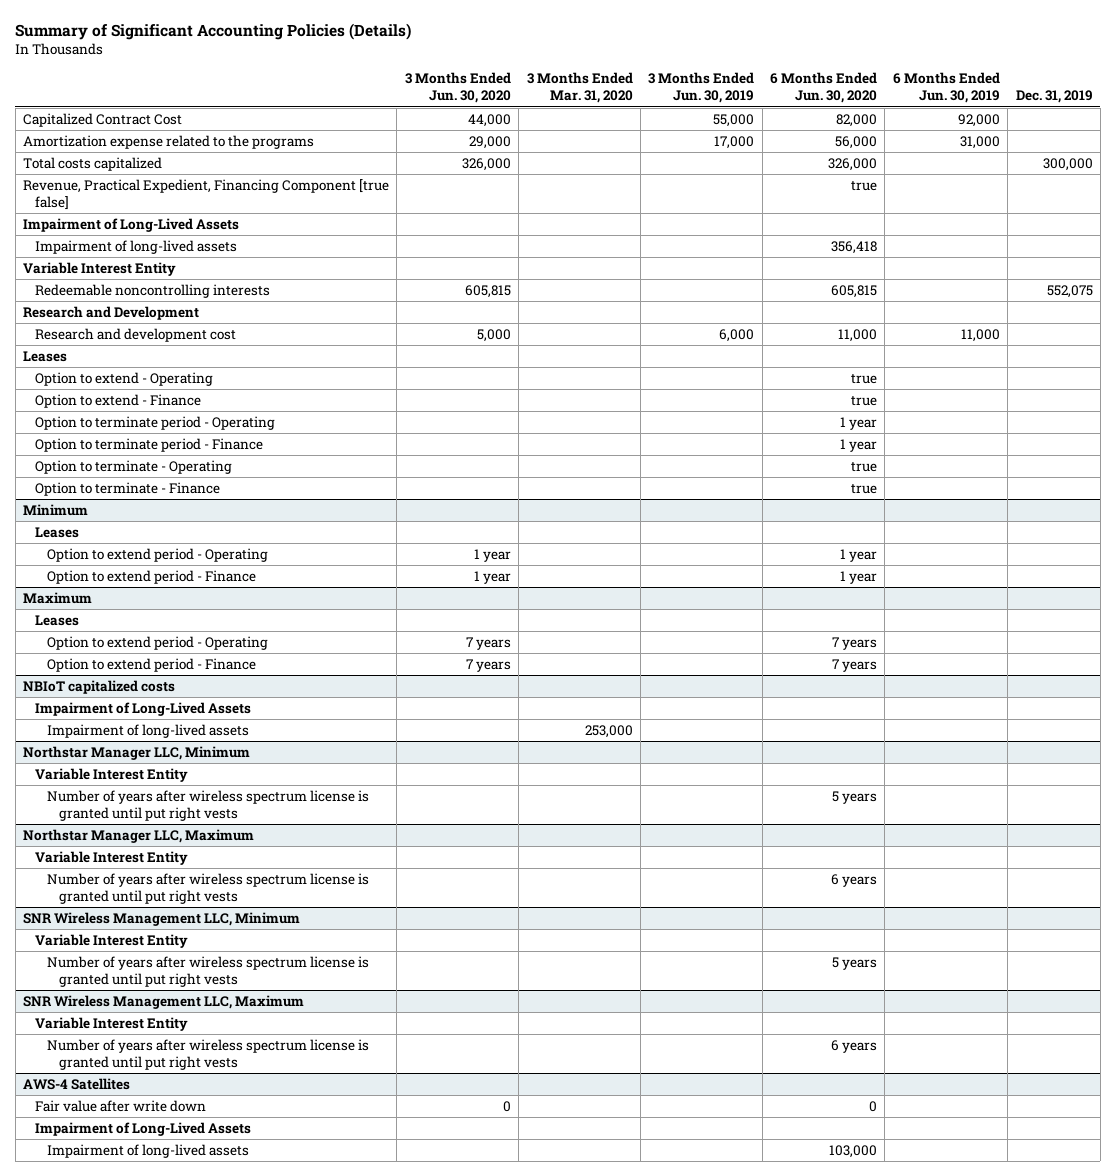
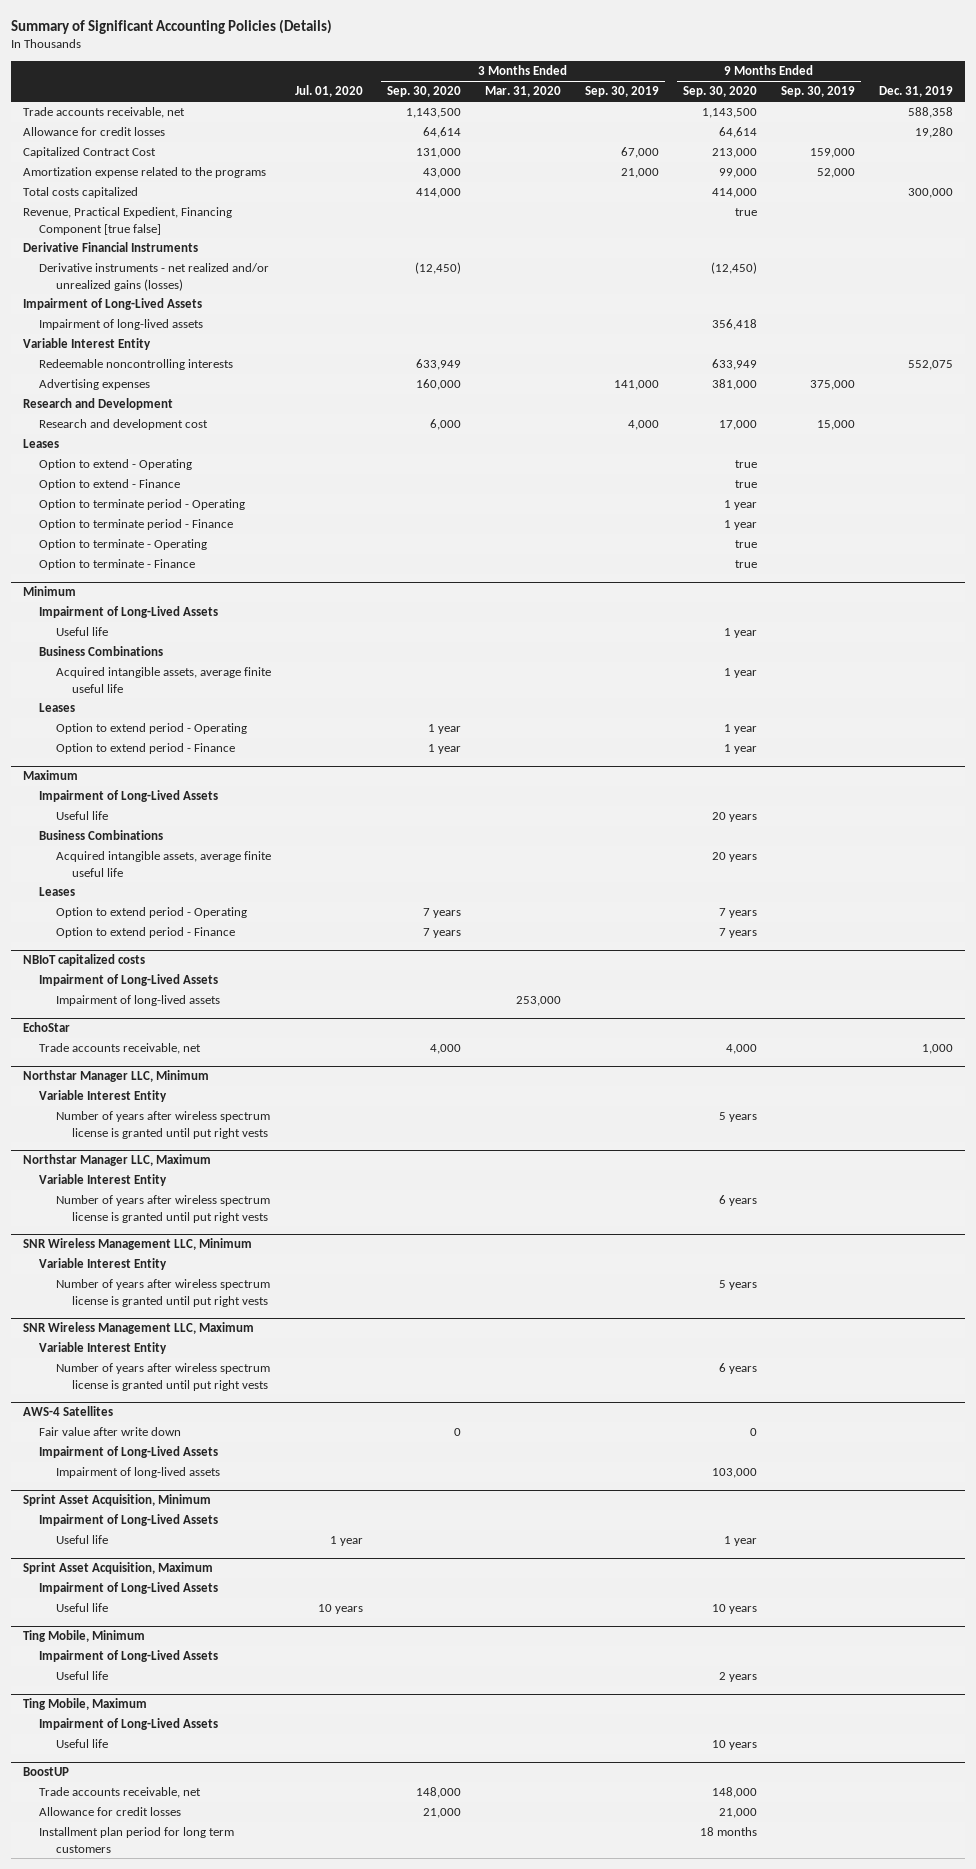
- | 3 Months Ended Jun. 30, 2020 | 3 Months Ended Mar. 31, 2020 | 3 Months Ended Jun. 30, 2019 | 6 Months Ended Jun. 30, 2020 | 6 Months Ended Jun. 30, 2019 | Dec. 31, 2019
+ | Jul. 01, 2020 | 3 Months Ended Sep. 30, 2020 | 3 Months Ended Mar. 31, 2020 | 3 Months Ended Sep. 30, 2019 | 9 Months Ended Sep. 30, 2020 | 9 Months Ended Sep. 30, 2019 | Dec. 31, 2019
+ Trade accounts receivable, net | | 1,143,500 | | | 1,143,500 | | 588,358
+ Allowance for credit losses | | 64,614 | | | 64,614 | | 19,280
+ Derivative Financial Instruments
+ Derivative instruments - net realized and/or unrealized gains (losses) | | (12,450) | | | (12,450) | |
+ Advertising expenses | | 160,000 | | 141,000 | 381,000 | 375,000 |
@ Minimum
+ Impairment of Long-Lived Assets
+ Useful life | | | | | 1 year | |
+ Business Combinations
+ Acquired intangible assets, average finite useful life | | | | | 1 year | |
@ Maximum
+ Impairment of Long-Lived Assets
+ Useful life | | | | | 20 years | |
+ Business Combinations
+ Acquired intangible assets, average finite useful life | | | | | 20 years | |
+ EchoStar
+ Trade accounts receivable, net | | 4,000 | | | 4,000 | | 1,000
+ Sprint Asset Acquisition, Minimum
+ Impairment of Long-Lived Assets
+ Useful life | 1 year | | | | 1 year | |
+ Sprint Asset Acquisition, Maximum
+ Impairment of Long-Lived Assets
+ Useful life | 10 years | | | | 10 years | |
+ Ting Mobile, Minimum
+ Impairment of Long-Lived Assets
+ Useful life | | | | | 2 years | |
+ Ting Mobile, Maximum
+ Impairment of Long-Lived Assets
+ Useful life | | | | | 10 years | |
+ BoostUP
+ Trade accounts receivable, net | | 148,000 | | | 148,000 | |
+ Allowance for credit losses | | 21,000 | | | 21,000 | |
+ Installment plan period for long term customers | | | | | 18 months | |

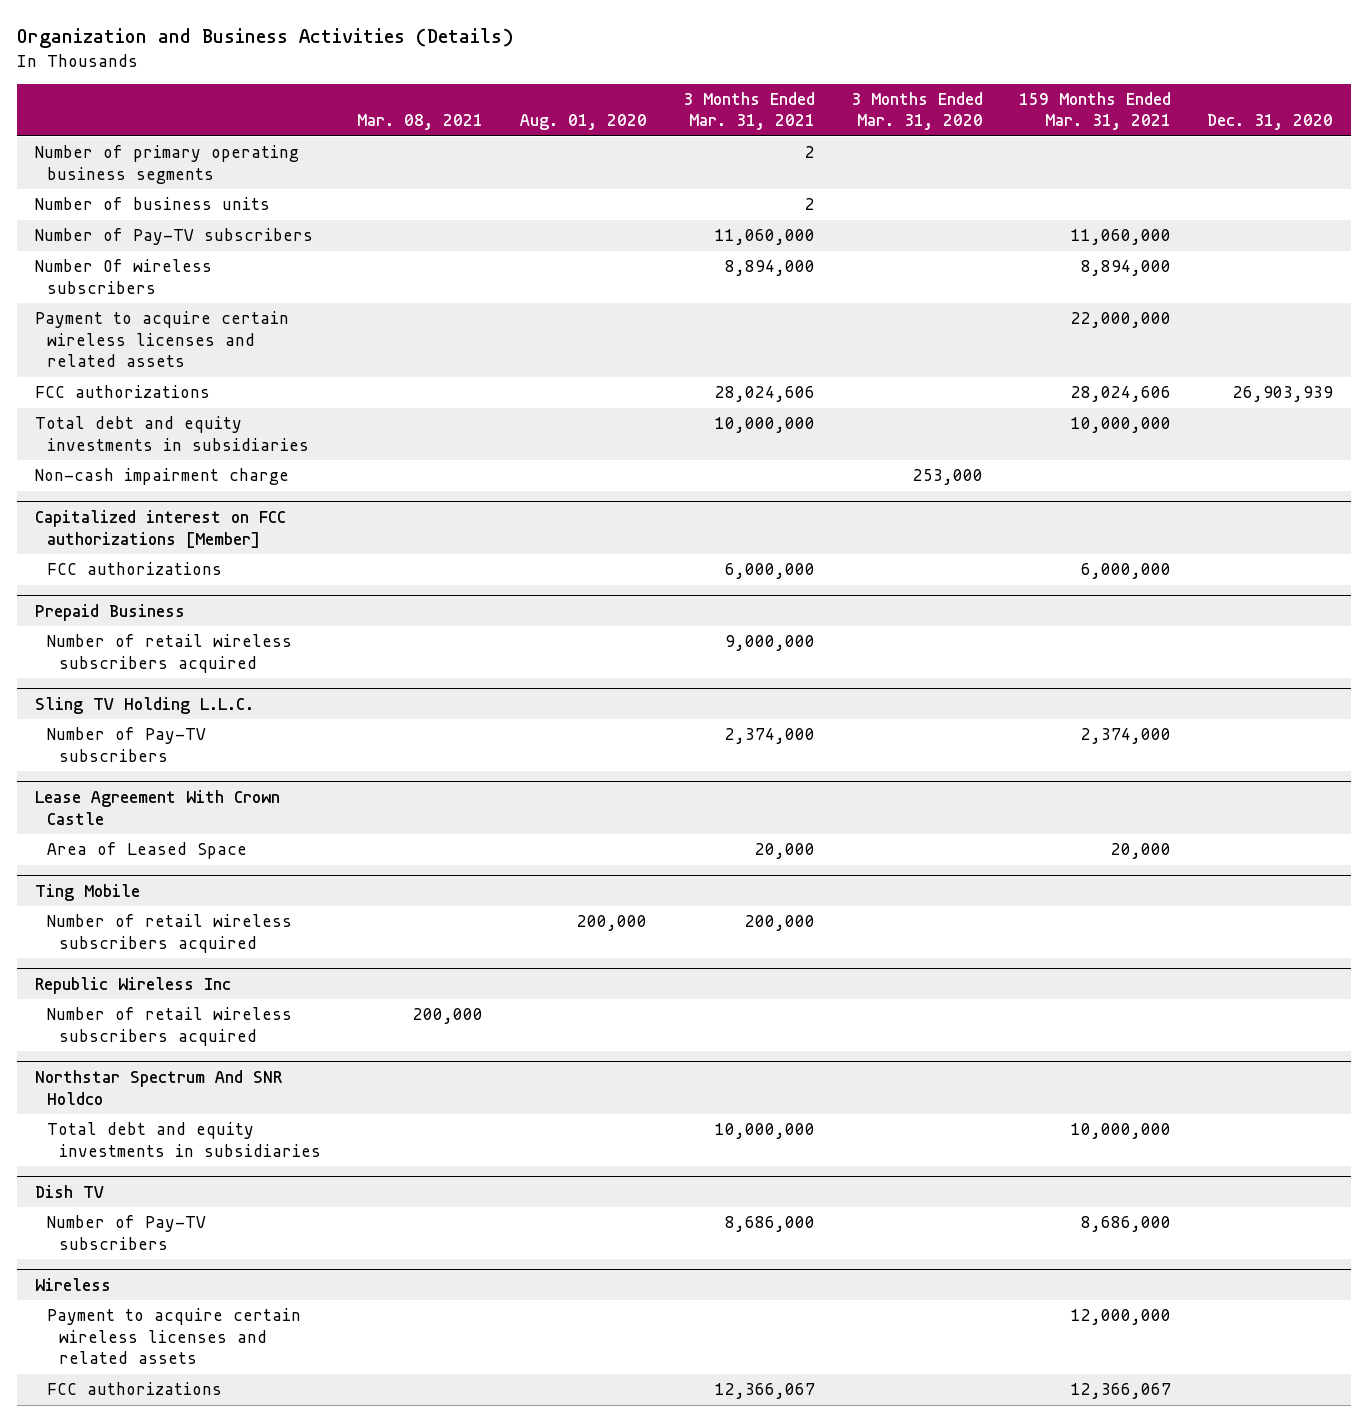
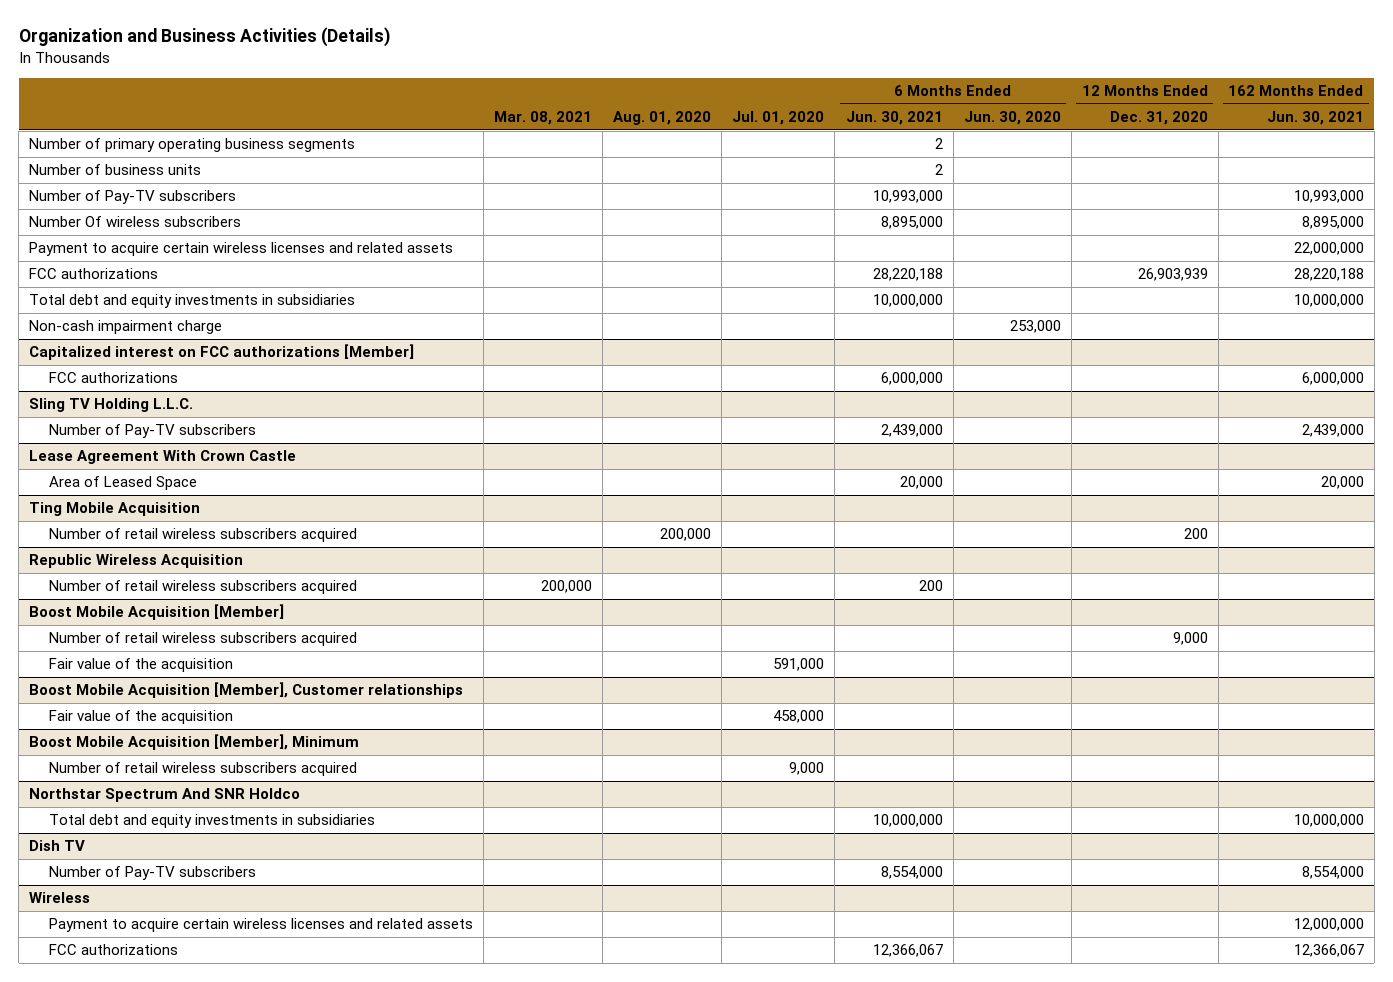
- | Mar. 08, 2021 | Aug. 01, 2020 | 3 Months Ended Mar. 31, 2021 | 3 Months Ended Mar. 31, 2020 | 159 Months Ended Mar. 31, 2021 | Dec. 31, 2020
+ | Mar. 08, 2021 | Aug. 01, 2020 | Jul. 01, 2020 | 6 Months Ended Jun. 30, 2021 | 6 Months Ended Jun. 30, 2020 | 12 Months Ended Dec. 31, 2020 | 162 Months Ended Jun. 30, 2021
- Prepaid Business
- Number of retail wireless subscribers acquired | | | 9,000,000 | | |
- Ting Mobile
+ Ting Mobile Acquisition
- Republic Wireless Inc
+ Republic Wireless Acquisition
+ Boost Mobile Acquisition [Member]
+ Number of retail wireless subscribers acquired | | | | | | 9,000 |
+ Fair value of the acquisition | | | 591,000 | | | |
+ Boost Mobile Acquisition [Member], Customer relationships
+ Fair value of the acquisition | | | 458,000 | | | |
+ Boost Mobile Acquisition [Member], Minimum
+ Number of retail wireless subscribers acquired | | | 9,000 | | | |

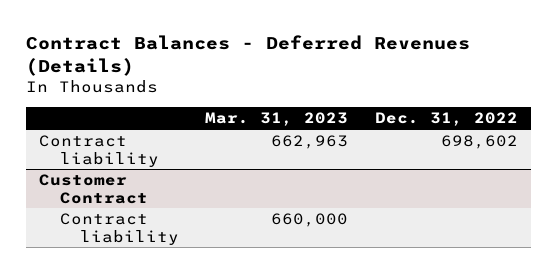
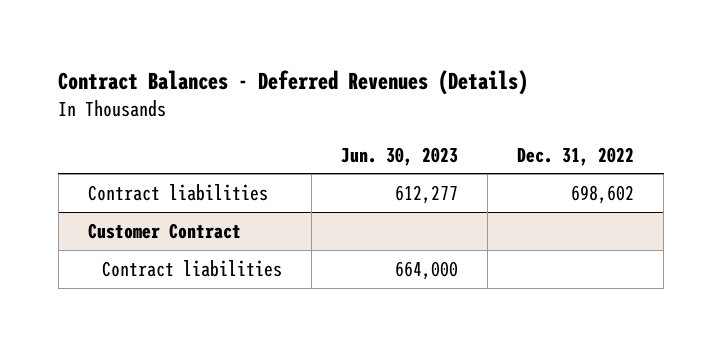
- | Mar. 31, 2023 | Dec. 31, 2022
+ | Jun. 30, 2023 | Dec. 31, 2022
- Contract liability | 662,963 | 698,602
+ Contract liabilities | 612,277 | 698,602
@ Customer Contract
- Contract liability | 660,000 |
+ Contract liabilities | 664,000 |

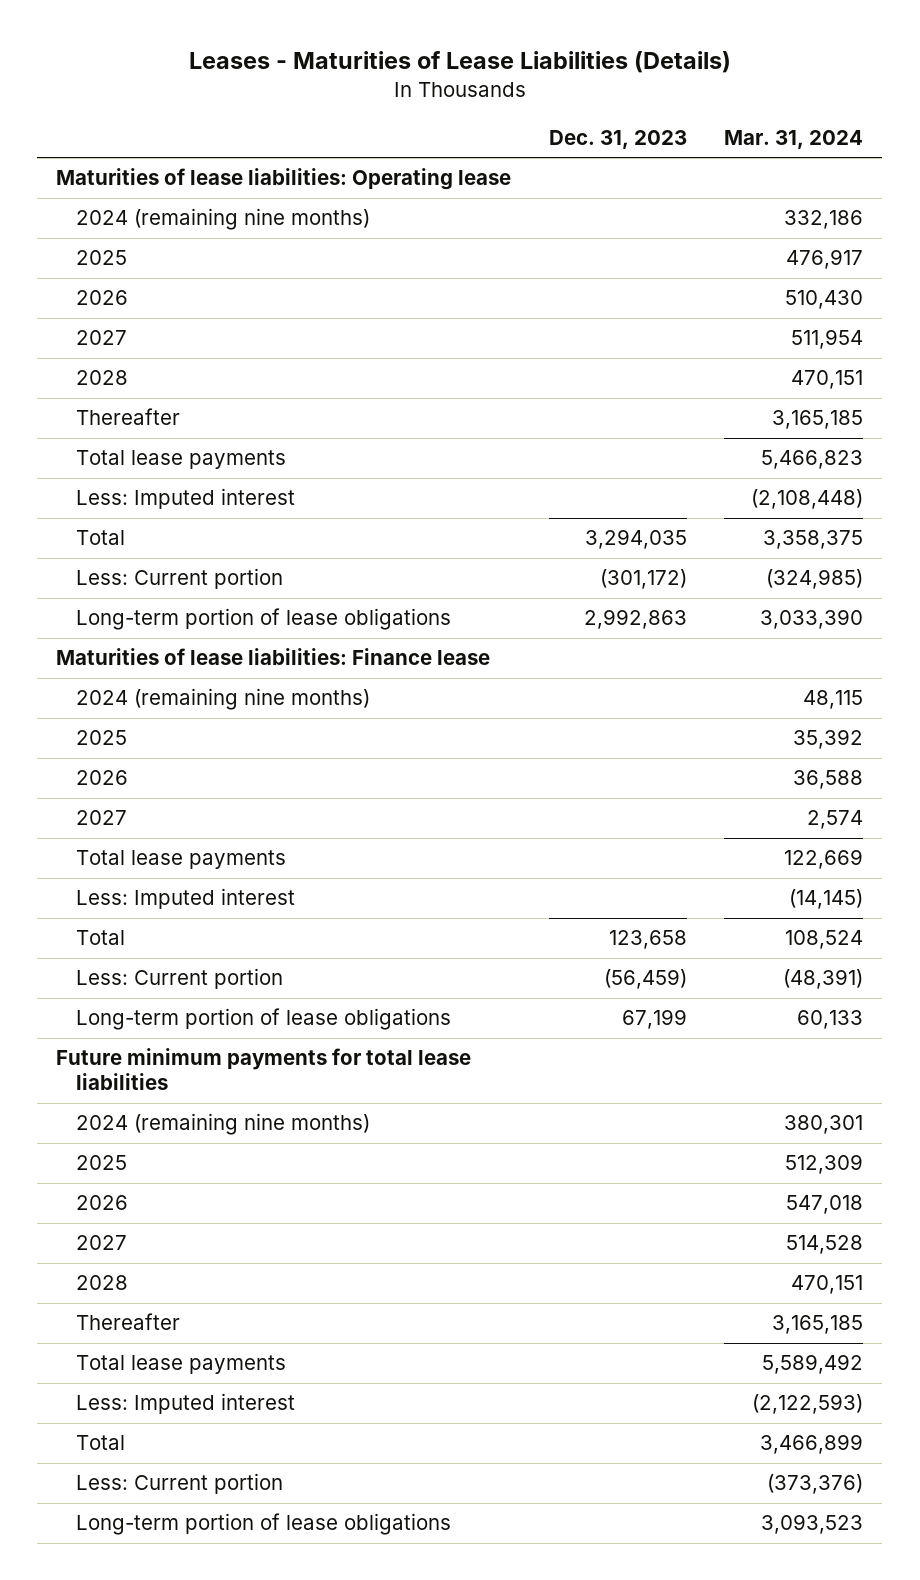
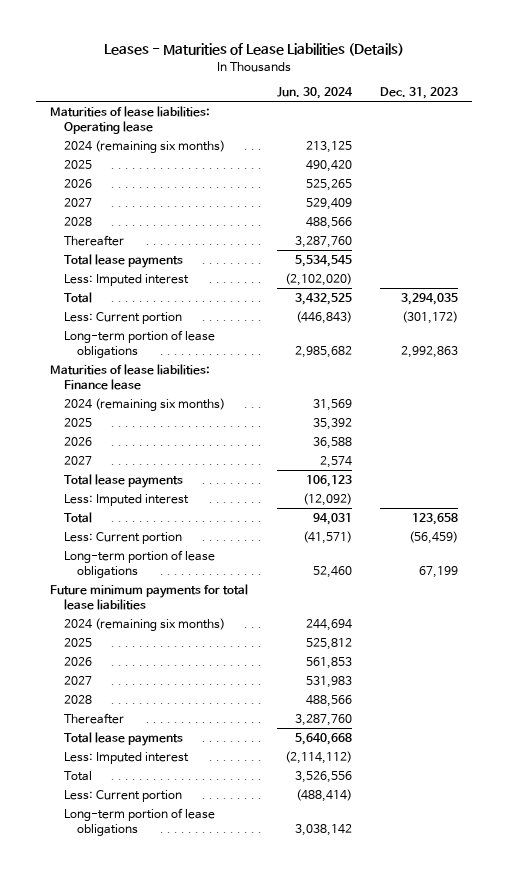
- | Dec. 31, 2023 | Mar. 31, 2024
+ | Jun. 30, 2024 | Dec. 31, 2023
- 2024 (remaining nine months) | | 332,186
+ 2024 (remaining six months) | 213,125 |
- 2024 (remaining nine months) | | 48,115
+ 2024 (remaining six months) | 31,569 |
- 2024 (remaining nine months) | | 380,301
+ 2024 (remaining six months) | 244,694 |

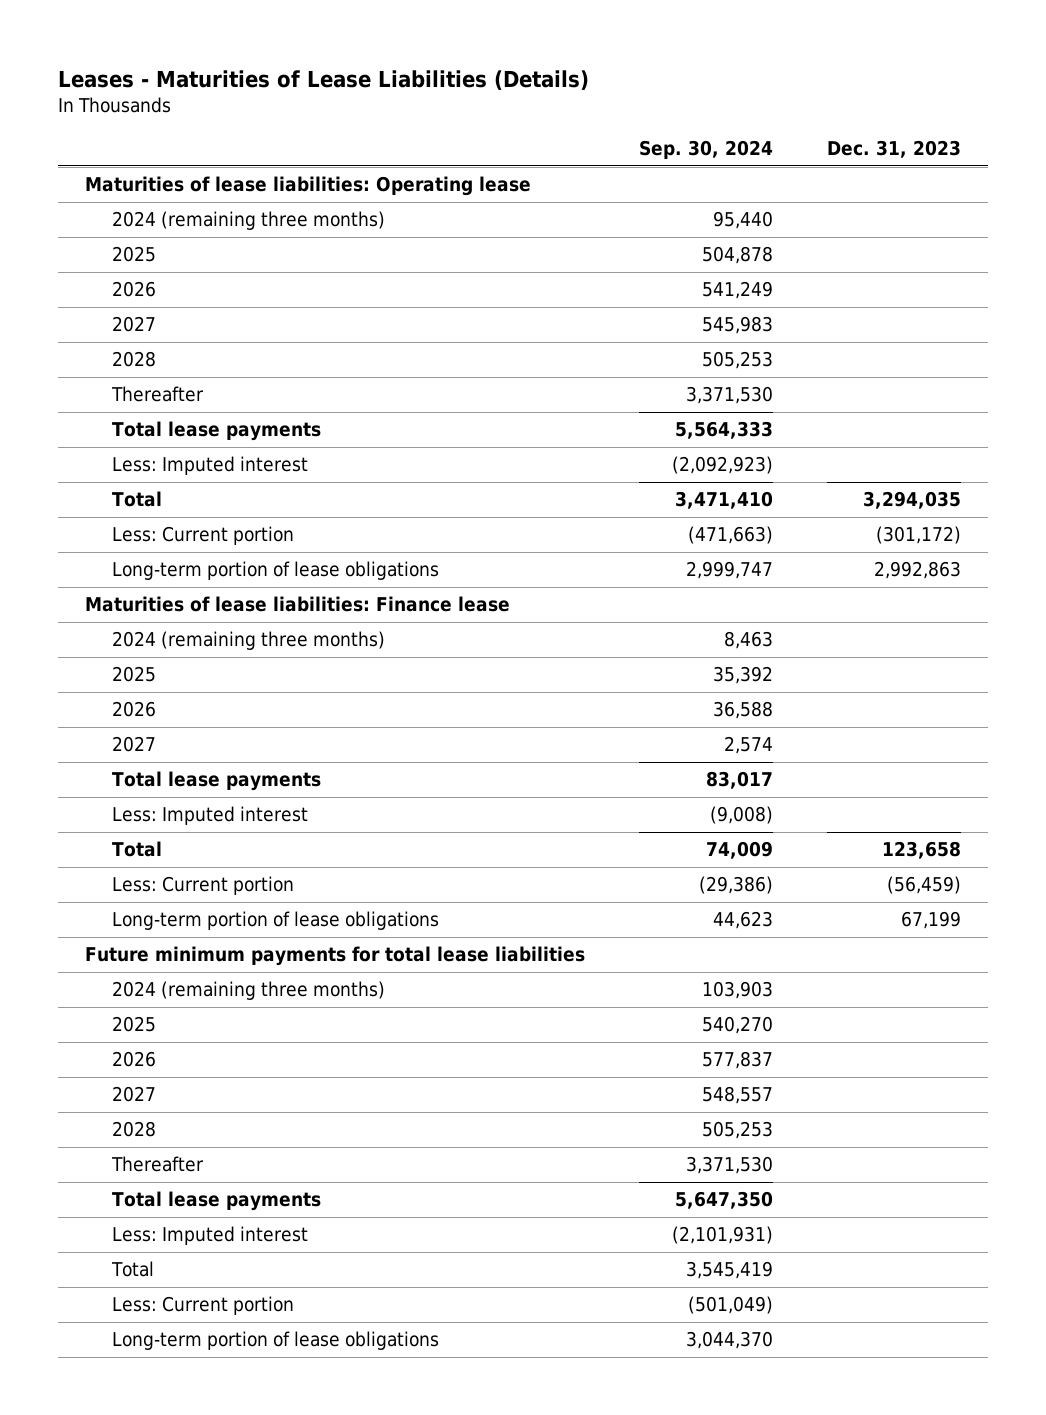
- | Jun. 30, 2024 | Dec. 31, 2023
+ | Sep. 30, 2024 | Dec. 31, 2023
- 2024 (remaining six months) | 213,125 |
+ 2024 (remaining three months) | 95,440 |
- 2024 (remaining six months) | 31,569 |
+ 2024 (remaining three months) | 8,463 |
- 2024 (remaining six months) | 244,694 |
+ 2024 (remaining three months) | 103,903 |

